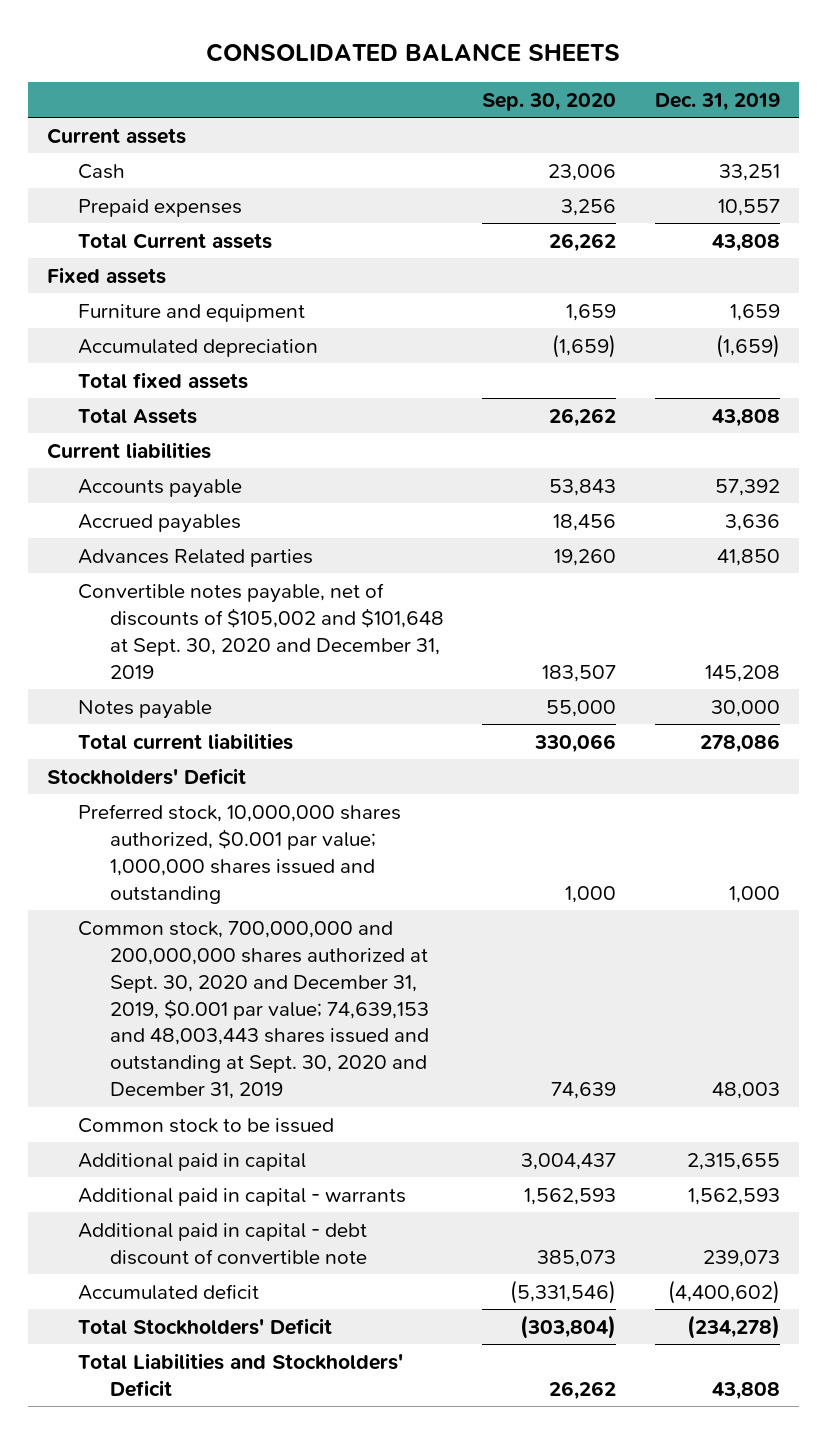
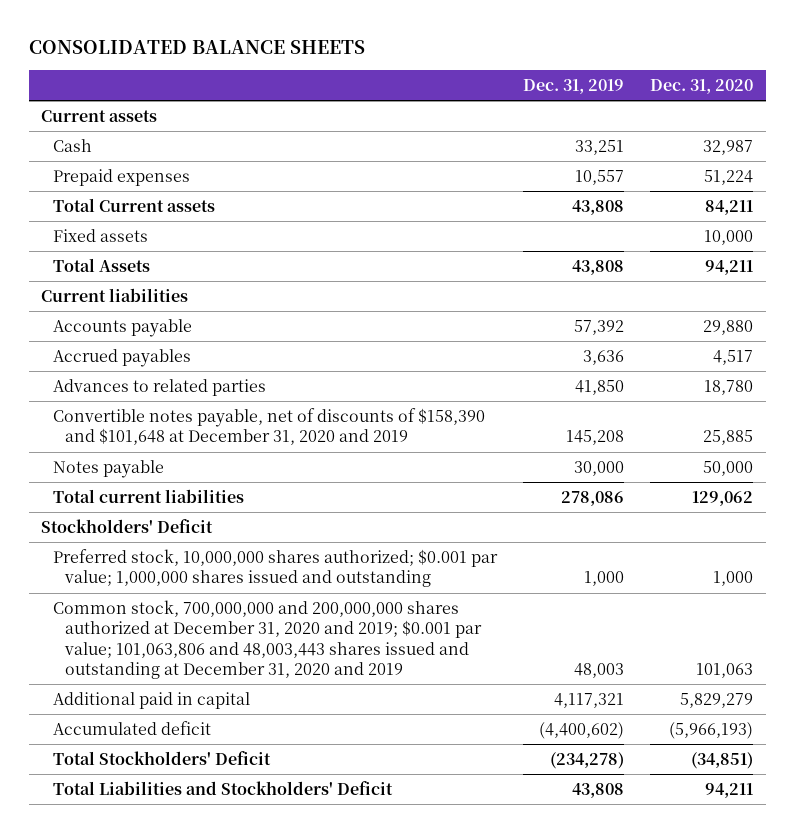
- | Sep. 30, 2020 | Dec. 31, 2019
+ | Dec. 31, 2019 | Dec. 31, 2020
- Furniture and equipment | 1,659 | 1,659
- Accumulated depreciation | (1,659) | (1,659)
- Total fixed assets
- Advances Related parties | 19,260 | 41,850
- Convertible notes payable, net of discounts of $105,002 and $101,648 at Sept. 30, 2020 and December 31, 2019 | 183,507 | 145,208
+ Advances to related parties | 41,850 | 18,780
+ Convertible notes payable, net of discounts of $158,390 and $101,648 at December 31, 2020 and 2019 | 145,208 | 25,885
- Preferred stock, 10,000,000 shares authorized, $0.001 par value; 1,000,000 shares issued and outstanding | 1,000 | 1,000
- Common stock, 700,000,000 and 200,000,000 shares authorized at Sept. 30, 2020 and December 31, 2019, $0.001 par value; 74,639,153 and 48,003,443 shares issued and outstanding at Sept. 30, 2020 and December 31, 2019 | 74,639 | 48,003
- Common stock to be issued
- Additional paid in capital | 3,004,437 | 2,315,655
- Additional paid in capital - warrants | 1,562,593 | 1,562,593
- Additional paid in capital - debt discount of convertible note | 385,073 | 239,073
+ Preferred stock, 10,000,000 shares authorized; $0.001 par value; 1,000,000 shares issued and outstanding | 1,000 | 1,000
+ Common stock, 700,000,000 and 200,000,000 shares authorized at December 31, 2020 and 2019; $0.001 par value; 101,063,806 and 48,003,443 shares issued and outstanding at December 31, 2020 and 2019 | 48,003 | 101,063
+ Additional paid in capital | 4,117,321 | 5,829,279

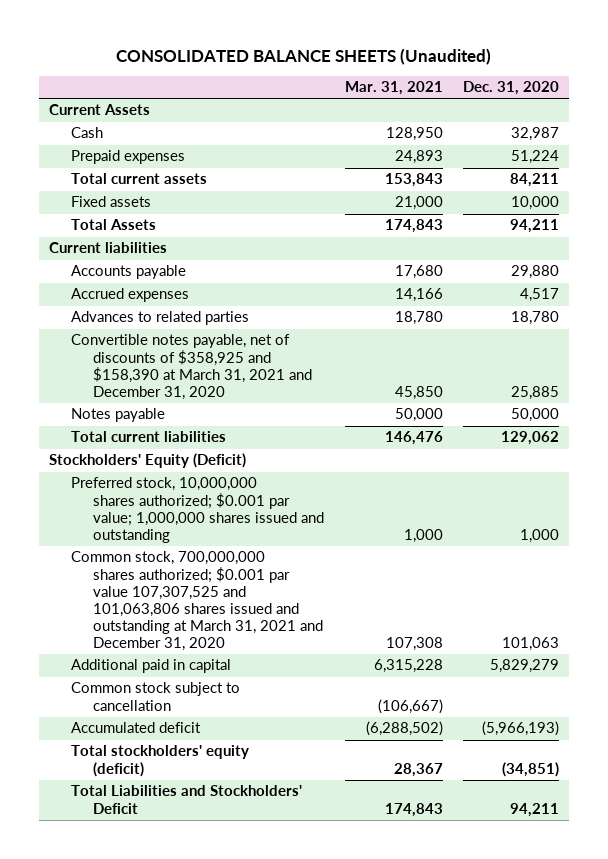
- CONSOLIDATED BALANCE SHEETS
+ CONSOLIDATED BALANCE SHEETS (Unaudited)
- | Dec. 31, 2019 | Dec. 31, 2020
+ | Mar. 31, 2021 | Dec. 31, 2020
- Current assets
+ Current Assets
- Total Current assets | 43,808 | 84,211
+ Total current assets | 153,843 | 84,211
- Accrued payables | 3,636 | 4,517
+ Accrued expenses | 14,166 | 4,517
- Convertible notes payable, net of discounts of $158,390 and $101,648 at December 31, 2020 and 2019 | 145,208 | 25,885
+ Convertible notes payable, net of discounts of $358,925 and $158,390 at March 31, 2021 and December 31, 2020 | 45,850 | 25,885
- Stockholders' Deficit
+ Stockholders' Equity (Deficit)
- Common stock, 700,000,000 and 200,000,000 shares authorized at December 31, 2020 and 2019; $0.001 par value; 101,063,806 and 48,003,443 shares issued and outstanding at December 31, 2020 and 2019 | 48,003 | 101,063
+ Common stock, 700,000,000 shares authorized; $0.001 par value 107,307,525 and 101,063,806 shares issued and outstanding at March 31, 2021 and December 31, 2020 | 107,308 | 101,063
+ Common stock subject to cancellation | (106,667) |
- Total Stockholders' Deficit | (234,278) | (34,851)
+ Total stockholders' equity (deficit) | 28,367 | (34,851)

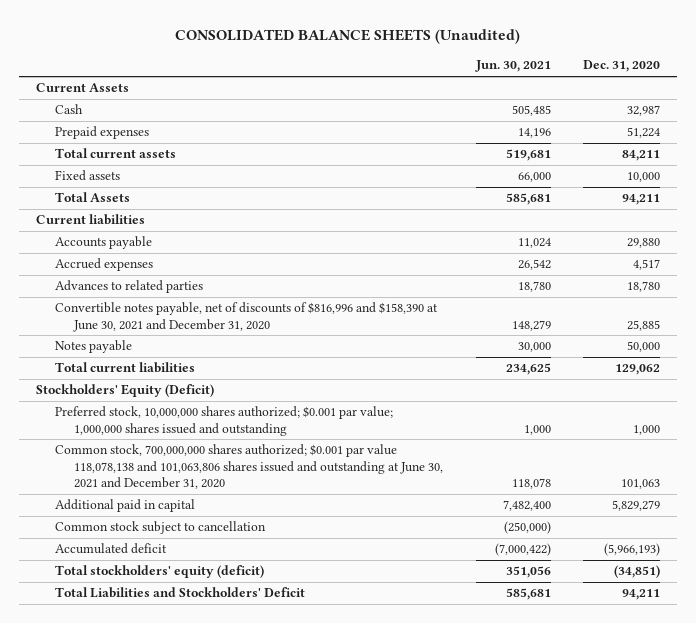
- | Mar. 31, 2021 | Dec. 31, 2020
+ | Jun. 30, 2021 | Dec. 31, 2020
- Convertible notes payable, net of discounts of $358,925 and $158,390 at March 31, 2021 and December 31, 2020 | 45,850 | 25,885
+ Convertible notes payable, net of discounts of $816,996 and $158,390 at June 30, 2021 and December 31, 2020 | 148,279 | 25,885
- Common stock, 700,000,000 shares authorized; $0.001 par value 107,307,525 and 101,063,806 shares issued and outstanding at March 31, 2021 and December 31, 2020 | 107,308 | 101,063
+ Common stock, 700,000,000 shares authorized; $0.001 par value 118,078,138 and 101,063,806 shares issued and outstanding at June 30, 2021 and December 31, 2020 | 118,078 | 101,063

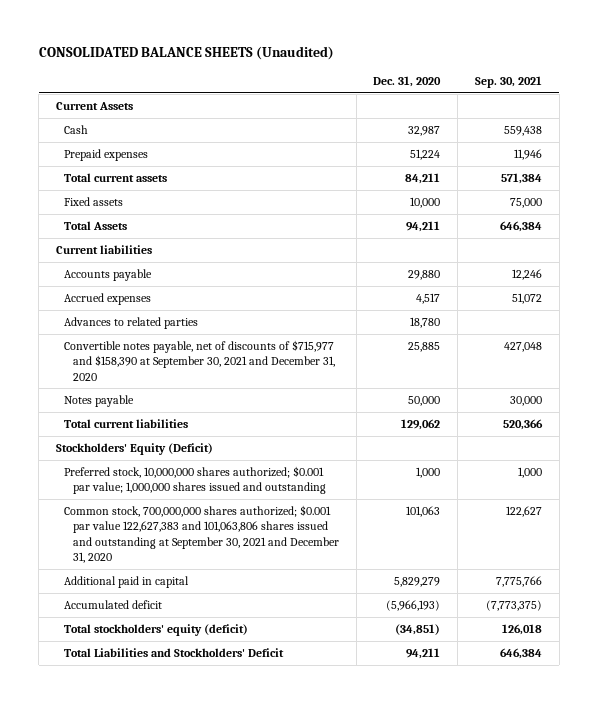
- | Jun. 30, 2021 | Dec. 31, 2020
+ | Dec. 31, 2020 | Sep. 30, 2021
- Convertible notes payable, net of discounts of $816,996 and $158,390 at June 30, 2021 and December 31, 2020 | 148,279 | 25,885
+ Convertible notes payable, net of discounts of $715,977 and $158,390 at September 30, 2021 and December 31, 2020 | 25,885 | 427,048
- Common stock, 700,000,000 shares authorized; $0.001 par value 118,078,138 and 101,063,806 shares issued and outstanding at June 30, 2021 and December 31, 2020 | 118,078 | 101,063
+ Common stock, 700,000,000 shares authorized; $0.001 par value 122,627,383 and 101,063,806 shares issued and outstanding at September 30, 2021 and December 31, 2020 | 101,063 | 122,627
- Common stock subject to cancellation | (250,000) |

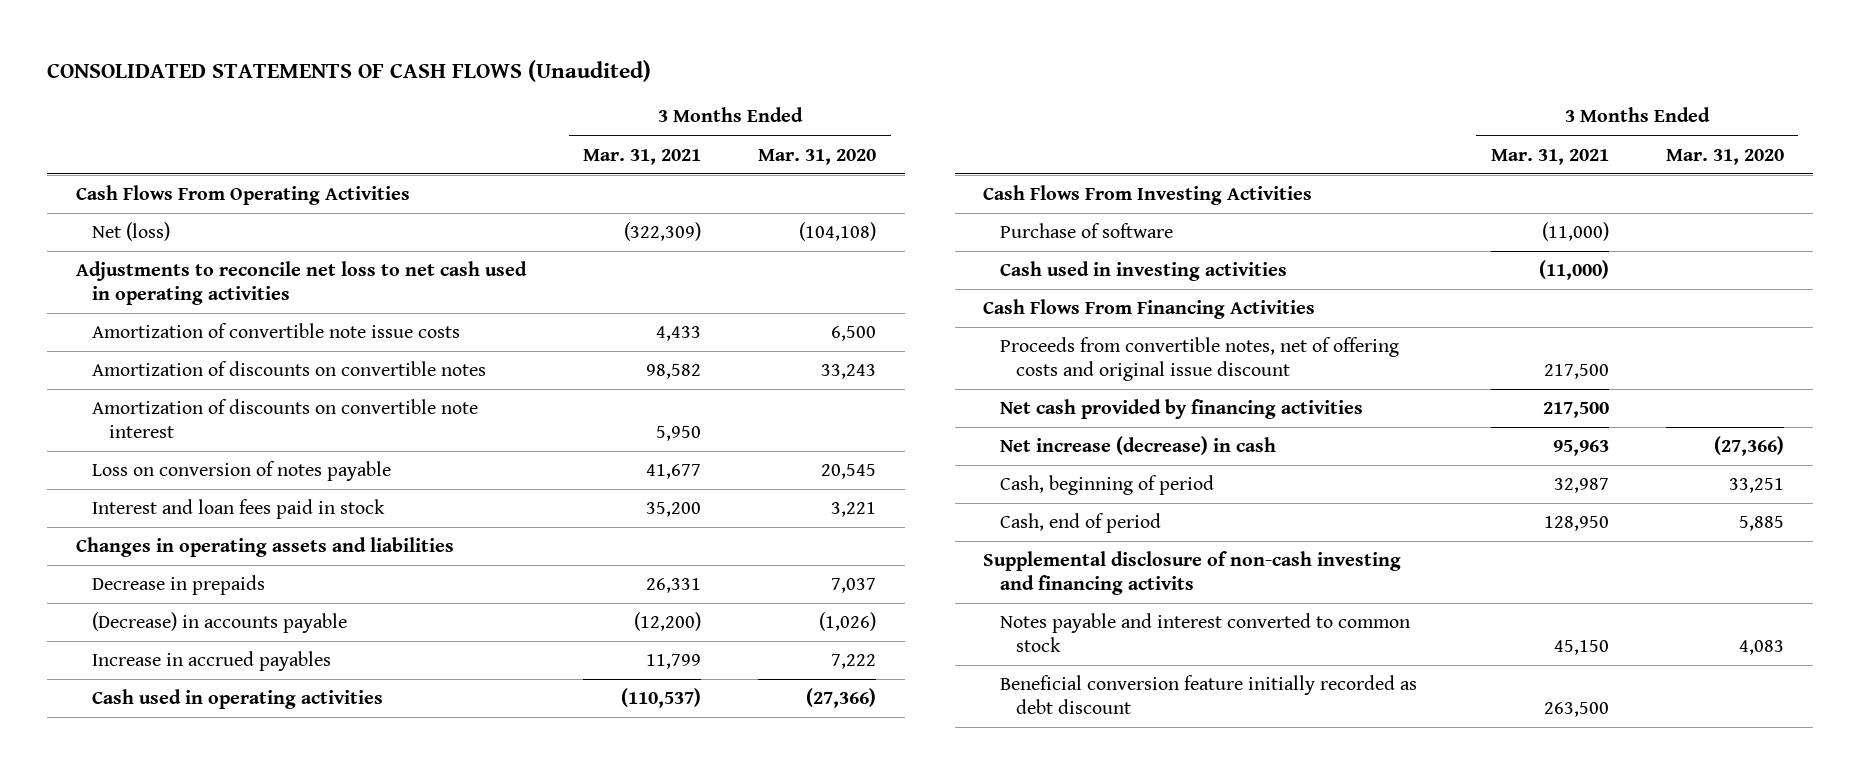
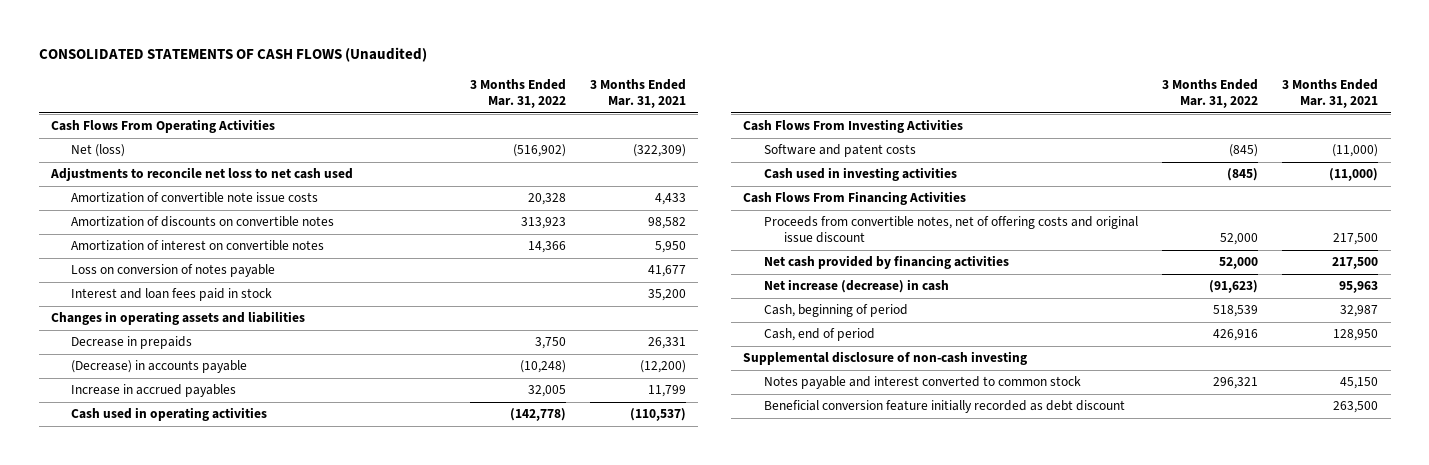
- | 3 Months Ended Mar. 31, 2021 | 3 Months Ended Mar. 31, 2020
+ | 3 Months Ended Mar. 31, 2022 | 3 Months Ended Mar. 31, 2021
- Adjustments to reconcile net loss to net cash used in operating activities
+ Adjustments to reconcile net loss to net cash used
- Amortization of discounts on convertible note interest | 5,950 |
+ Amortization of interest on convertible notes | 14,366 | 5,950
- Purchase of software | (11,000) |
+ Software and patent costs | (845) | (11,000)
- Supplemental disclosure of non-cash investing and financing activits
+ Supplemental disclosure of non-cash investing

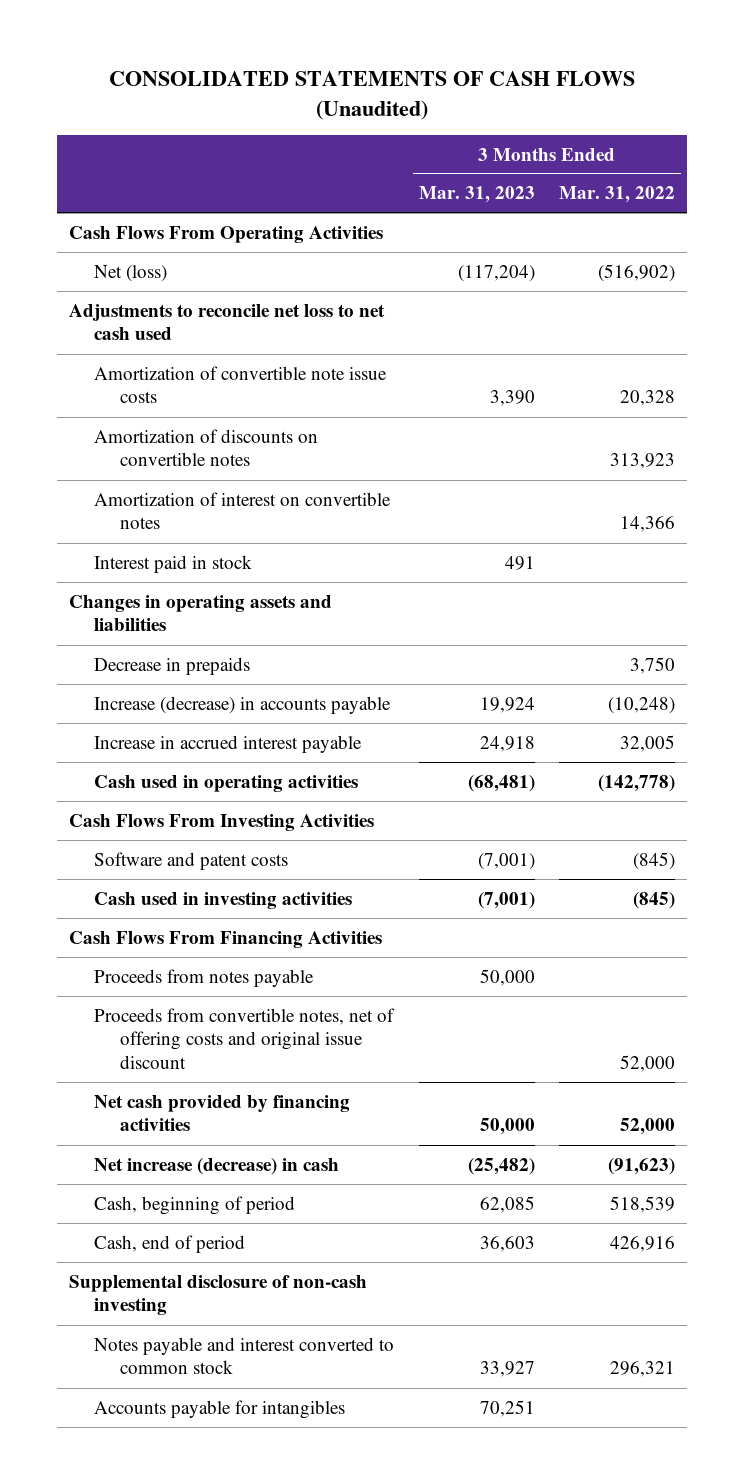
- | 3 Months Ended Mar. 31, 2022 | 3 Months Ended Mar. 31, 2021
+ | 3 Months Ended Mar. 31, 2023 | 3 Months Ended Mar. 31, 2022
- Loss on conversion of notes payable | | 41,677
- Interest and loan fees paid in stock | | 35,200
+ Interest paid in stock | 491 |
- (Decrease) in accounts payable | (10,248) | (12,200)
- Increase in accrued payables | 32,005 | 11,799
+ Increase (decrease) in accounts payable | 19,924 | (10,248)
+ Increase in accrued interest payable | 24,918 | 32,005
+ Proceeds from notes payable | 50,000 |
- Beneficial conversion feature initially recorded as debt discount | | 263,500
+ Accounts payable for intangibles | 70,251 |

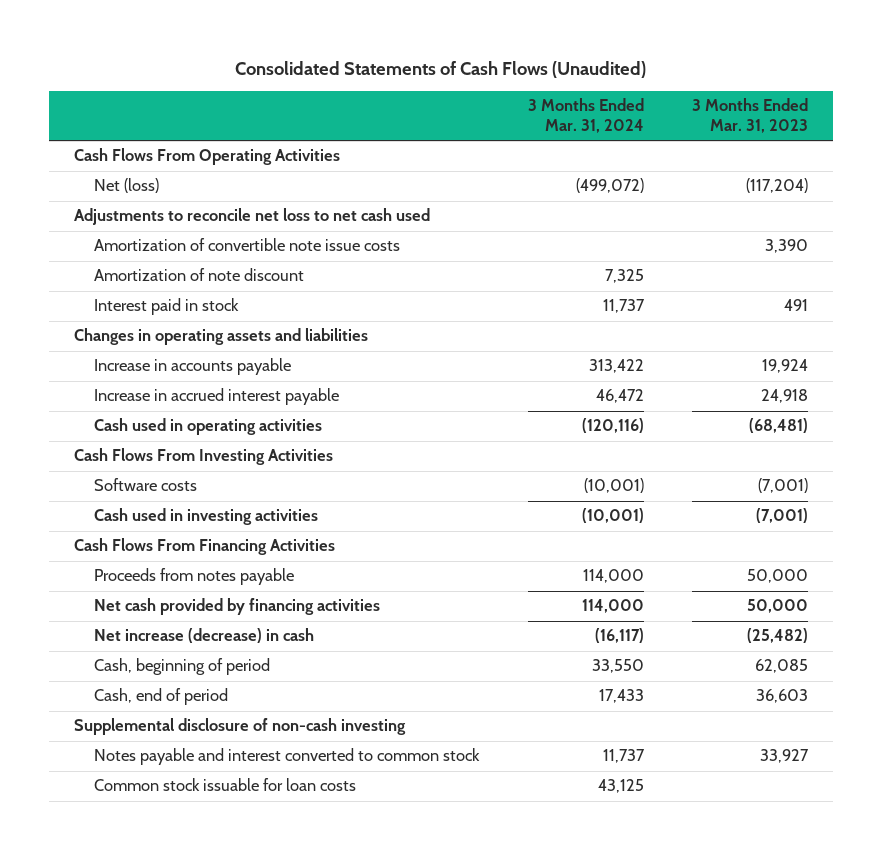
- CONSOLIDATED STATEMENTS OF CASH FLOWS (Unaudited)
+ Consolidated Statements of Cash Flows (Unaudited)
- | 3 Months Ended Mar. 31, 2023 | 3 Months Ended Mar. 31, 2022
+ | 3 Months Ended Mar. 31, 2024 | 3 Months Ended Mar. 31, 2023
- Amortization of discounts on convertible notes | | 313,923
- Amortization of interest on convertible notes | | 14,366
+ Amortization of note discount | 7,325 |
- Decrease in prepaids | | 3,750
- Increase (decrease) in accounts payable | 19,924 | (10,248)
+ Increase in accounts payable | 313,422 | 19,924
- Software and patent costs | (7,001) | (845)
+ Software costs | (10,001) | (7,001)
- Proceeds from convertible notes, net of offering costs and original issue discount | | 52,000
- Accounts payable for intangibles | 70,251 |
+ Common stock issuable for loan costs | 43,125 |

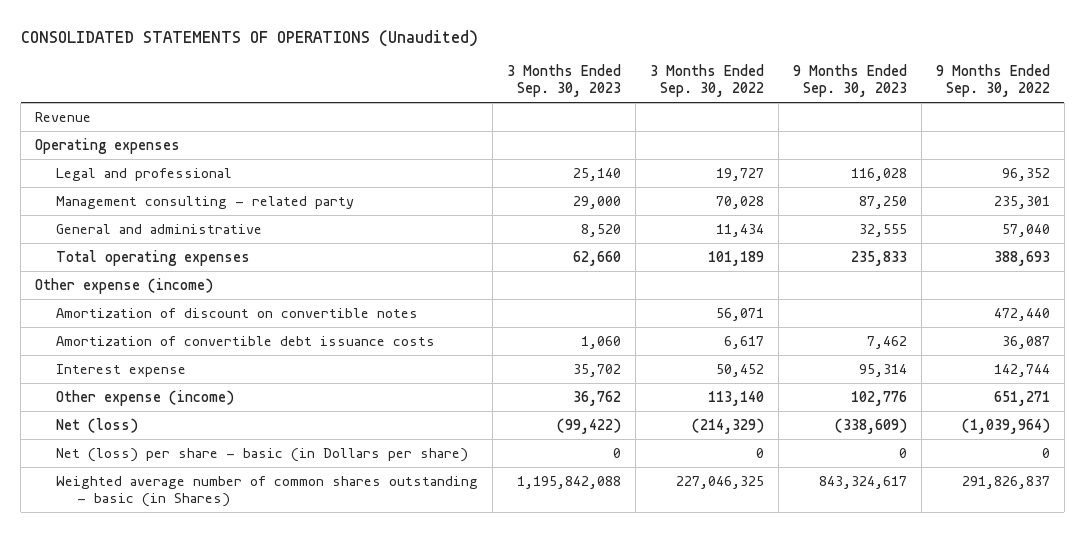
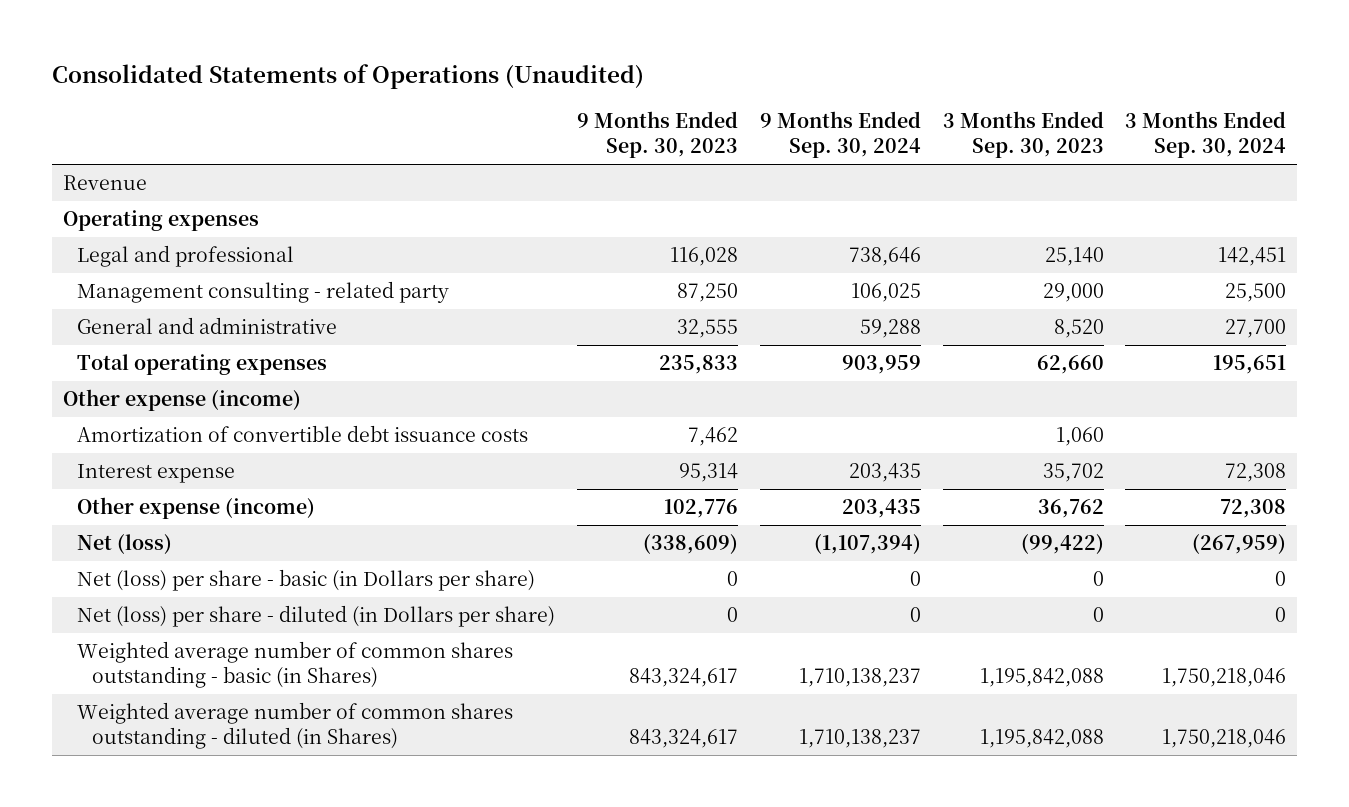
- CONSOLIDATED STATEMENTS OF OPERATIONS (Unaudited)
+ Consolidated Statements of Operations (Unaudited)
- | 3 Months Ended Sep. 30, 2023 | 3 Months Ended Sep. 30, 2022 | 9 Months Ended Sep. 30, 2023 | 9 Months Ended Sep. 30, 2022
+ | 9 Months Ended Sep. 30, 2023 | 9 Months Ended Sep. 30, 2024 | 3 Months Ended Sep. 30, 2023 | 3 Months Ended Sep. 30, 2024
- Amortization of discount on convertible notes | | 56,071 | | 472,440
+ Net (loss) per share - diluted (in Dollars per share) | 0 | 0 | 0 | 0
+ Weighted average number of common shares outstanding - diluted (in Shares) | 843,324,617 | 1,710,138,237 | 1,195,842,088 | 1,750,218,046

